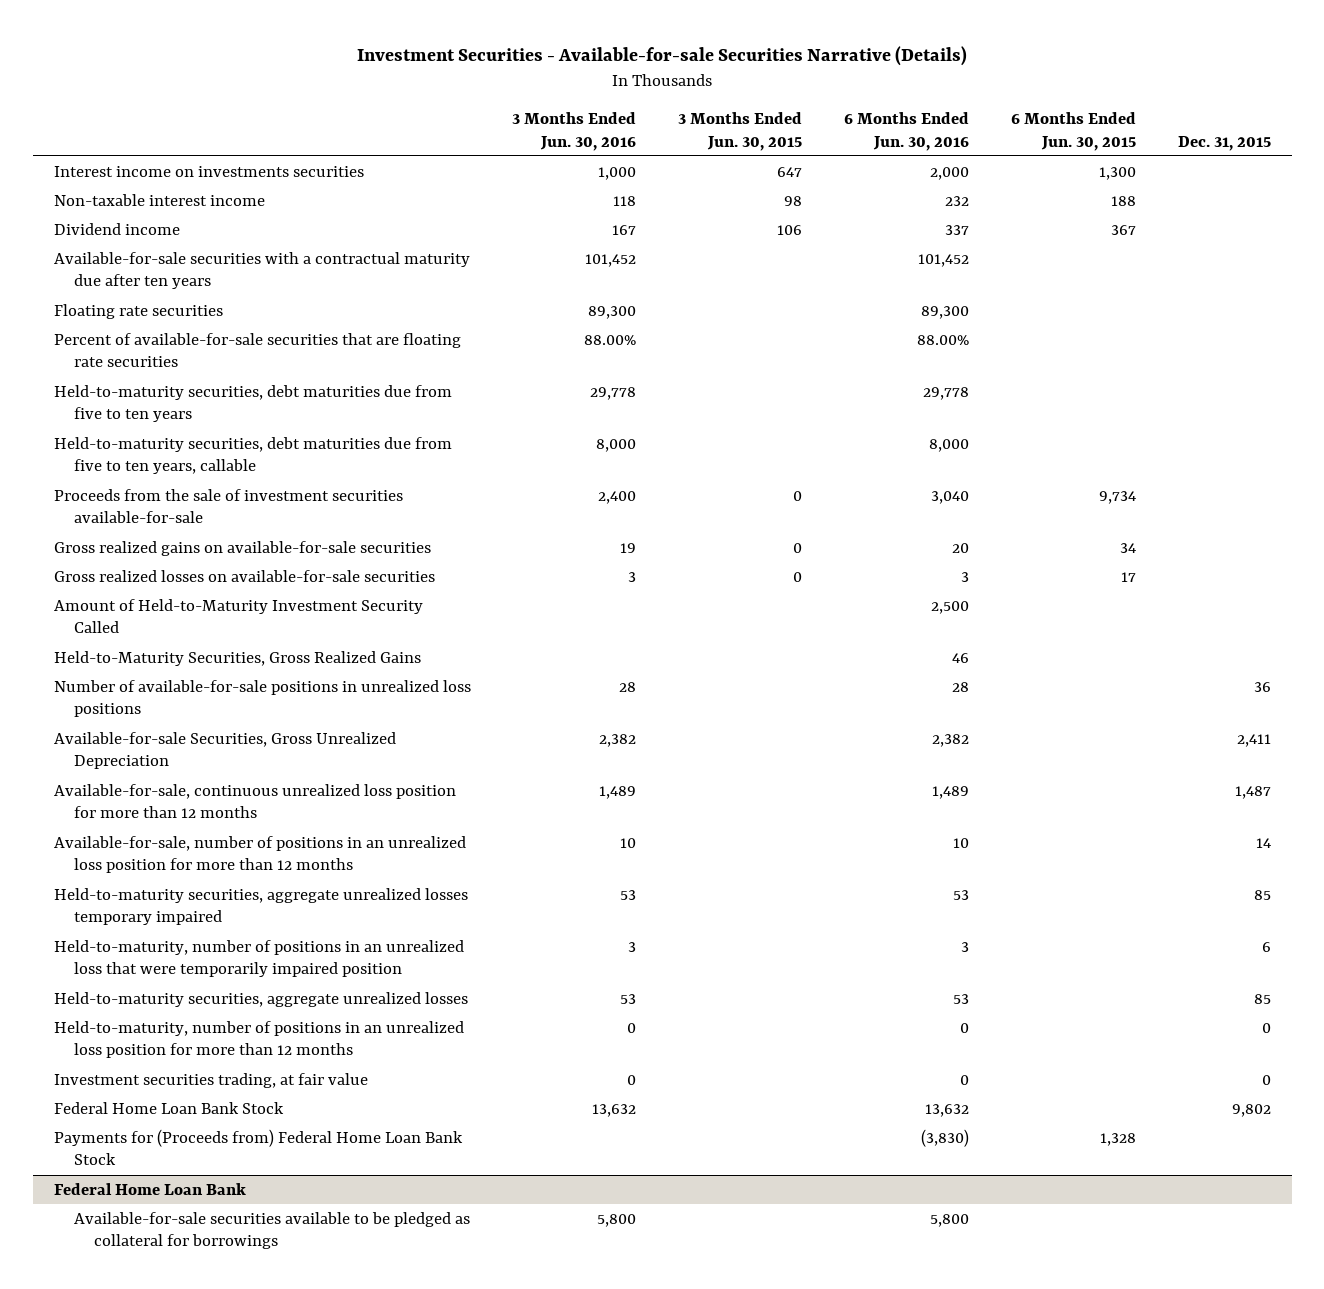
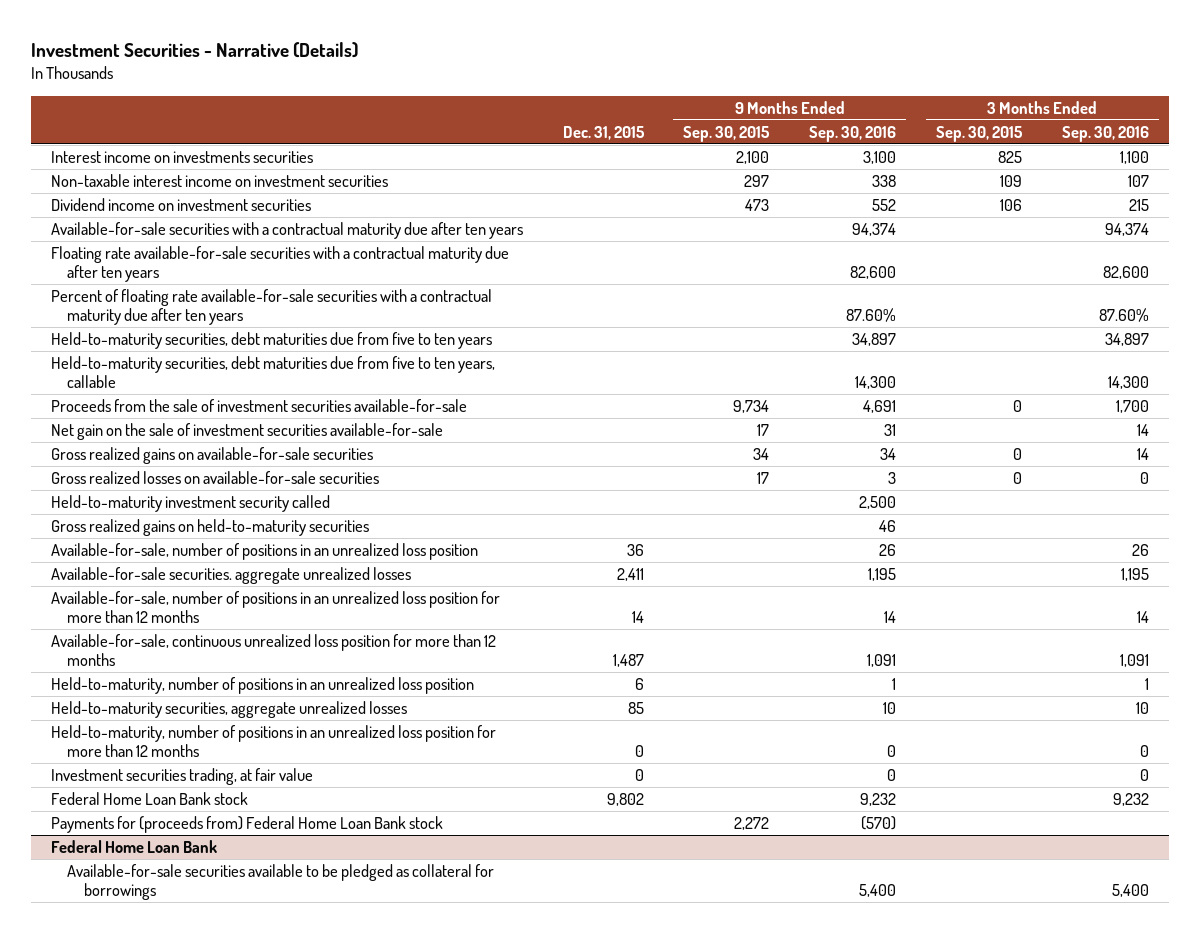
- Investment Securities - Available-for-sale Securities Narrative (Details)
+ Investment Securities - Narrative (Details)
- | 3 Months Ended Jun. 30, 2016 | 3 Months Ended Jun. 30, 2015 | 6 Months Ended Jun. 30, 2016 | 6 Months Ended Jun. 30, 2015 | Dec. 31, 2015
+ | Dec. 31, 2015 | 9 Months Ended Sep. 30, 2015 | 9 Months Ended Sep. 30, 2016 | 3 Months Ended Sep. 30, 2015 | 3 Months Ended Sep. 30, 2016
- Non-taxable interest income | 118 | 98 | 232 | 188 |
- Dividend income | 167 | 106 | 337 | 367 |
+ Non-taxable interest income on investment securities | | 297 | 338 | 109 | 107
+ Dividend income on investment securities | | 473 | 552 | 106 | 215
- Floating rate securities | 89,300 | | 89,300 | |
- Percent of available-for-sale securities that are floating rate securities | 88.00% | | 88.00% | |
+ Floating rate available-for-sale securities with a contractual maturity due after ten years | | | 82,600 | | 82,600
+ Percent of floating rate available-for-sale securities with a contractual maturity due after ten years | | | 87.60% | | 87.60%
+ Net gain on the sale of investment securities available-for-sale | | 17 | 31 | | 14
- Amount of Held-to-Maturity Investment Security Called | | | 2,500 | |
- Held-to-Maturity Securities, Gross Realized Gains | | | 46 | |
- Number of available-for-sale positions in unrealized loss positions | 28 | | 28 | | 36
- Available-for-sale Securities, Gross Unrealized Depreciation | 2,382 | | 2,382 | | 2,411
+ Held-to-maturity investment security called | | | 2,500 | |
+ Gross realized gains on held-to-maturity securities | | | 46 | |
+ Available-for-sale, number of positions in an unrealized loss position | 36 | | 26 | | 26
+ Available-for-sale securities. aggregate unrealized losses | 2,411 | | 1,195 | | 1,195
- Held-to-maturity securities, aggregate unrealized losses temporary impaired | 53 | | 53 | | 85
- Held-to-maturity, number of positions in an unrealized loss that were temporarily impaired position | 3 | | 3 | | 6
moved down: Available-for-sale, continuous unrealized loss position for more than 12 months | 1,487 | | 1,091 | | 1,091
+ Held-to-maturity, number of positions in an unrealized loss position | 6 | | 1 | | 1
- Federal Home Loan Bank Stock | 13,632 | | 13,632 | | 9,802
- Payments for (Proceeds from) Federal Home Loan Bank Stock | | | (3,830) | 1,328 |
+ Federal Home Loan Bank stock | 9,802 | | 9,232 | | 9,232
+ Payments for (proceeds from) Federal Home Loan Bank stock | | 2,272 | (570) | |

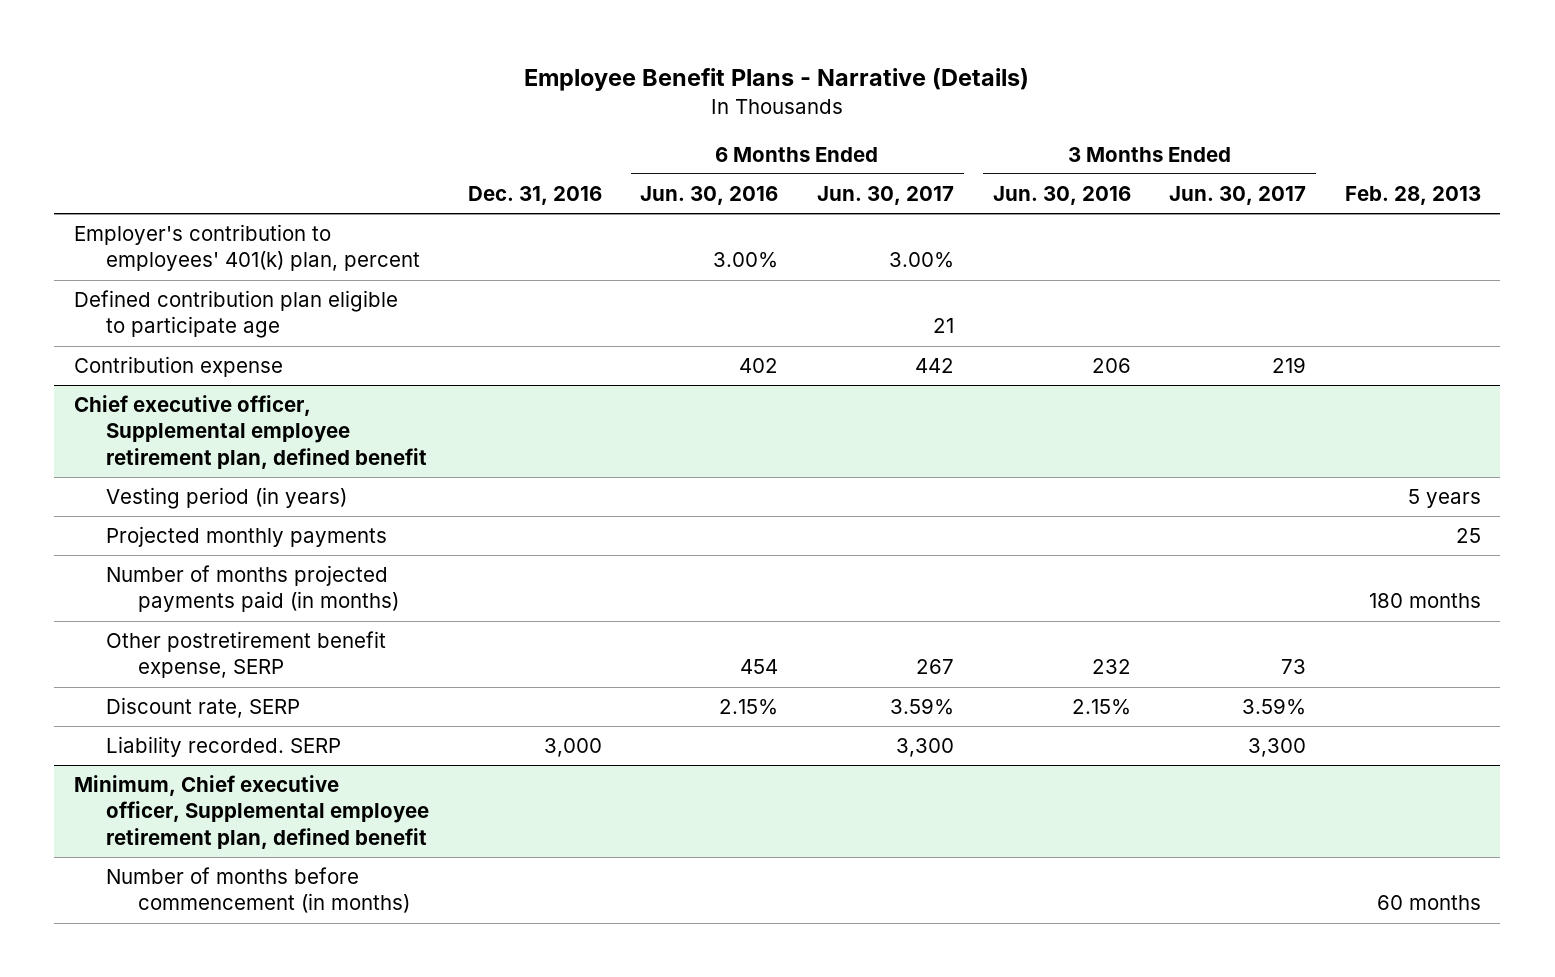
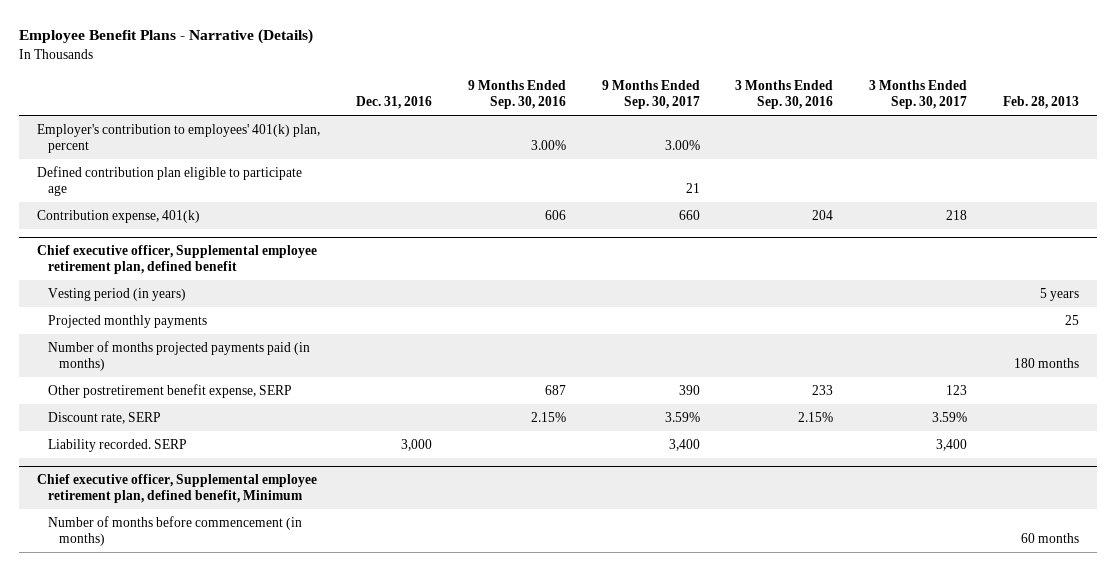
- | Dec. 31, 2016 | 6 Months Ended Jun. 30, 2016 | 6 Months Ended Jun. 30, 2017 | 3 Months Ended Jun. 30, 2016 | 3 Months Ended Jun. 30, 2017 | Feb. 28, 2013
+ | Dec. 31, 2016 | 9 Months Ended Sep. 30, 2016 | 9 Months Ended Sep. 30, 2017 | 3 Months Ended Sep. 30, 2016 | 3 Months Ended Sep. 30, 2017 | Feb. 28, 2013
- Contribution expense | | 402 | 442 | 206 | 219 |
+ Contribution expense, 401(k) | | 606 | 660 | 204 | 218 |
- Minimum, Chief executive officer, Supplemental employee retirement plan, defined benefit
+ Chief executive officer, Supplemental employee retirement plan, defined benefit, Minimum

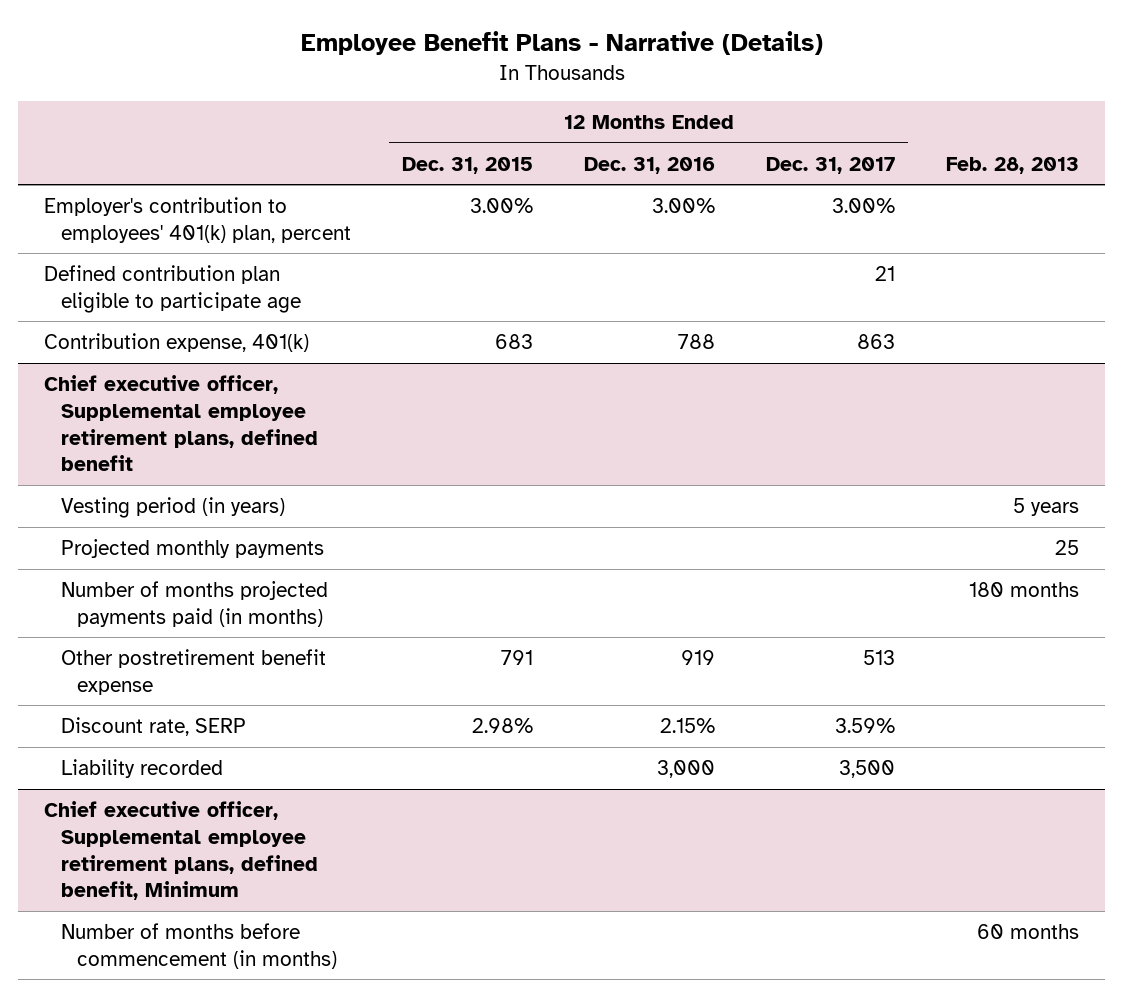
- | Dec. 31, 2016 | 9 Months Ended Sep. 30, 2016 | 9 Months Ended Sep. 30, 2017 | 3 Months Ended Sep. 30, 2016 | 3 Months Ended Sep. 30, 2017 | Feb. 28, 2013
+ | 12 Months Ended Dec. 31, 2015 | 12 Months Ended Dec. 31, 2016 | 12 Months Ended Dec. 31, 2017 | Feb. 28, 2013
- Chief executive officer, Supplemental employee retirement plan, defined benefit
+ Chief executive officer, Supplemental employee retirement plans, defined benefit
- Other postretirement benefit expense, SERP | | 687 | 390 | 233 | 123 |
+ Other postretirement benefit expense | 791 | 919 | 513 |
- Liability recorded. SERP | 3,000 | | 3,400 | | 3,400 |
- Chief executive officer, Supplemental employee retirement plan, defined benefit, Minimum
+ Liability recorded | | 3,000 | 3,500 |
+ Chief executive officer, Supplemental employee retirement plans, defined benefit, Minimum

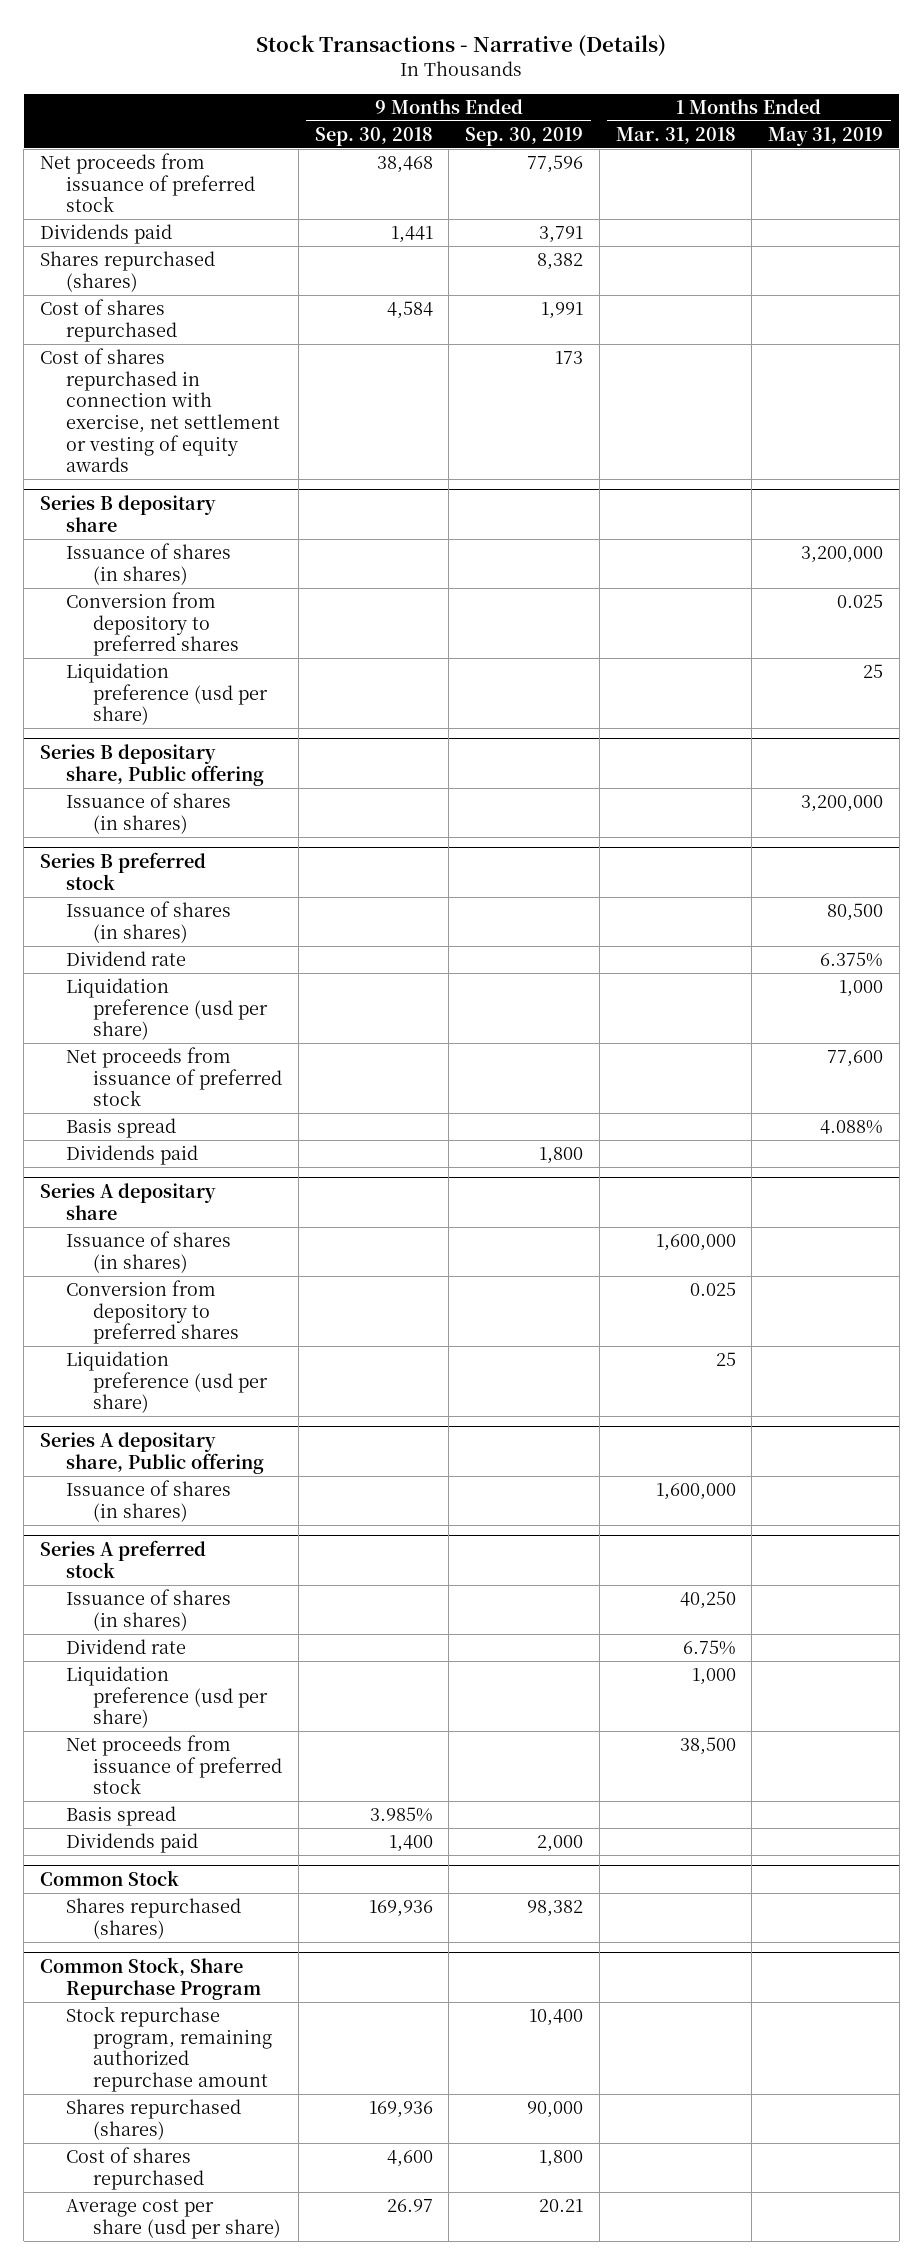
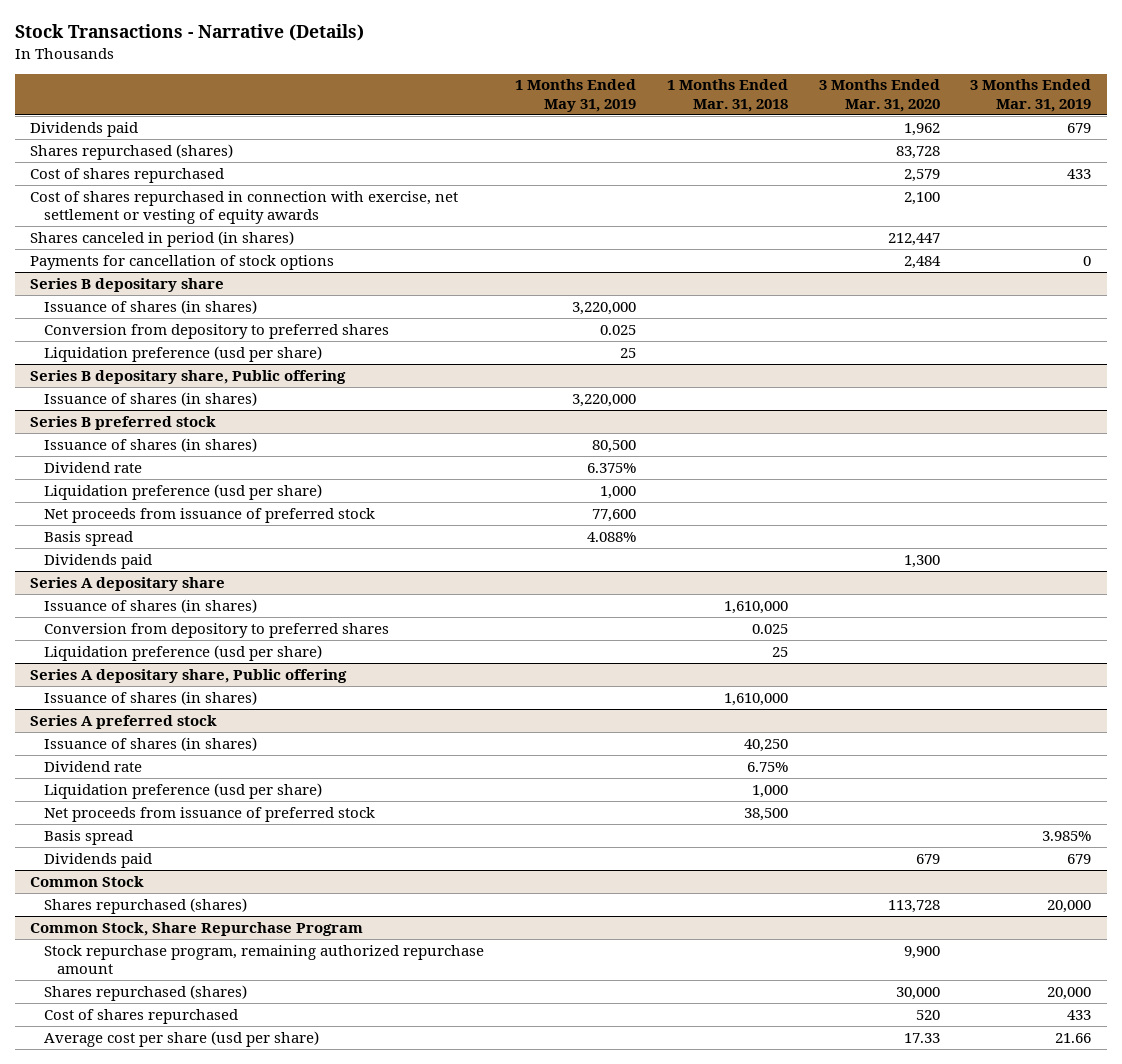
- | 9 Months Ended Sep. 30, 2018 | 9 Months Ended Sep. 30, 2019 | 1 Months Ended Mar. 31, 2018 | 1 Months Ended May 31, 2019
+ | 1 Months Ended May 31, 2019 | 1 Months Ended Mar. 31, 2018 | 3 Months Ended Mar. 31, 2020 | 3 Months Ended Mar. 31, 2019
- Net proceeds from issuance of preferred stock | 38,468 | 77,596 | |
+ Shares canceled in period (in shares) | | | 212,447 |
+ Payments for cancellation of stock options | | | 2,484 | 0
@ Series B depositary share
- Issuance of shares (in shares) | | | | 3,200,000
+ Issuance of shares (in shares) | 3,220,000 | | |
@ Series B depositary share, Public offering
- Issuance of shares (in shares) | | | | 3,200,000
+ Issuance of shares (in shares) | 3,220,000 | | |
@ Series A depositary share
- Issuance of shares (in shares) | | | 1,600,000 |
+ Issuance of shares (in shares) | | 1,610,000 | |
@ Series A depositary share, Public offering
- Issuance of shares (in shares) | | | 1,600,000 |
+ Issuance of shares (in shares) | | 1,610,000 | |

